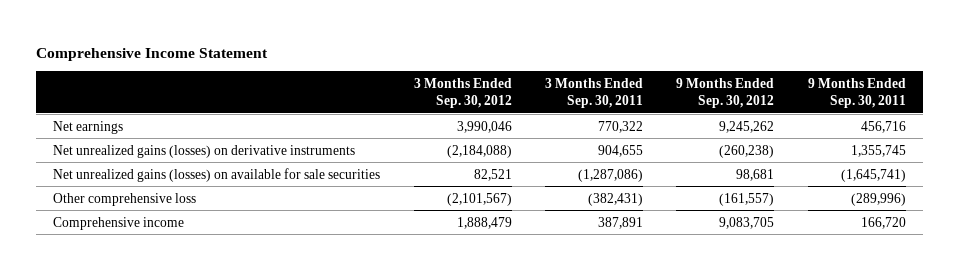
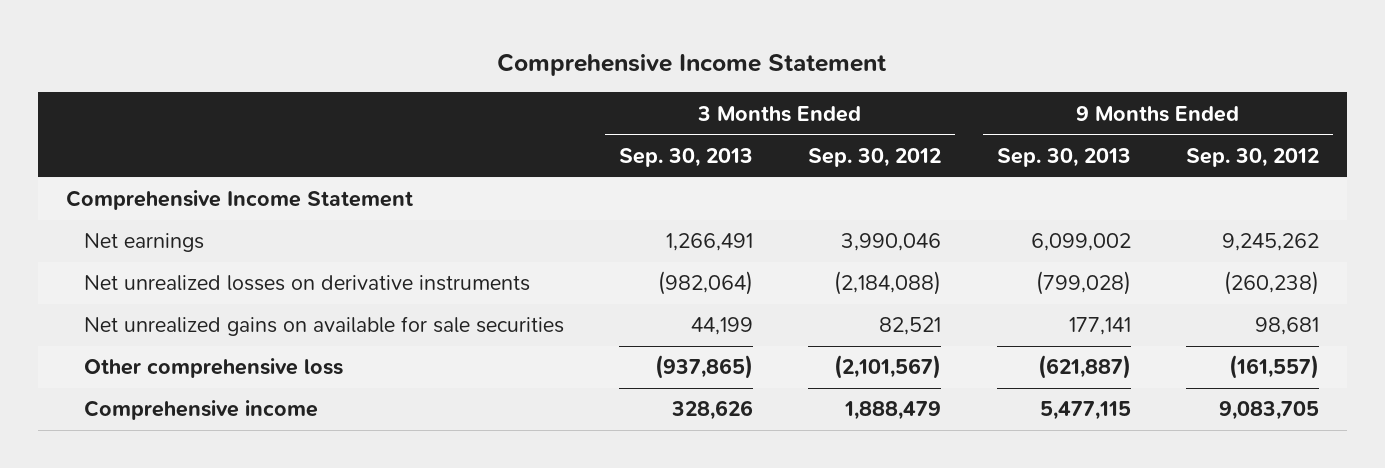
- | 3 Months Ended Sep. 30, 2012 | 3 Months Ended Sep. 30, 2011 | 9 Months Ended Sep. 30, 2012 | 9 Months Ended Sep. 30, 2011
+ | 3 Months Ended Sep. 30, 2013 | 3 Months Ended Sep. 30, 2012 | 9 Months Ended Sep. 30, 2013 | 9 Months Ended Sep. 30, 2012
+ Comprehensive Income Statement
- Net unrealized gains (losses) on derivative instruments | (2,184,088) | 904,655 | (260,238) | 1,355,745
- Net unrealized gains (losses) on available for sale securities | 82,521 | (1,287,086) | 98,681 | (1,645,741)
+ Net unrealized losses on derivative instruments | (982,064) | (2,184,088) | (799,028) | (260,238)
+ Net unrealized gains on available for sale securities | 44,199 | 82,521 | 177,141 | 98,681

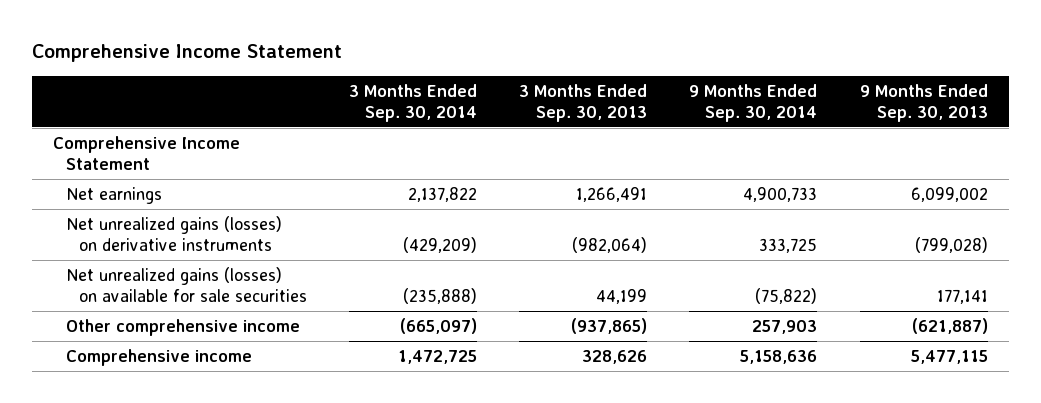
- | 3 Months Ended Sep. 30, 2013 | 3 Months Ended Sep. 30, 2012 | 9 Months Ended Sep. 30, 2013 | 9 Months Ended Sep. 30, 2012
+ | 3 Months Ended Sep. 30, 2014 | 3 Months Ended Sep. 30, 2013 | 9 Months Ended Sep. 30, 2014 | 9 Months Ended Sep. 30, 2013
- Net unrealized losses on derivative instruments | (982,064) | (2,184,088) | (799,028) | (260,238)
- Net unrealized gains on available for sale securities | 44,199 | 82,521 | 177,141 | 98,681
- Other comprehensive loss | (937,865) | (2,101,567) | (621,887) | (161,557)
+ Net unrealized gains (losses) on derivative instruments | (429,209) | (982,064) | 333,725 | (799,028)
+ Net unrealized gains (losses) on available for sale securities | (235,888) | 44,199 | (75,822) | 177,141
+ Other comprehensive income | (665,097) | (937,865) | 257,903 | (621,887)

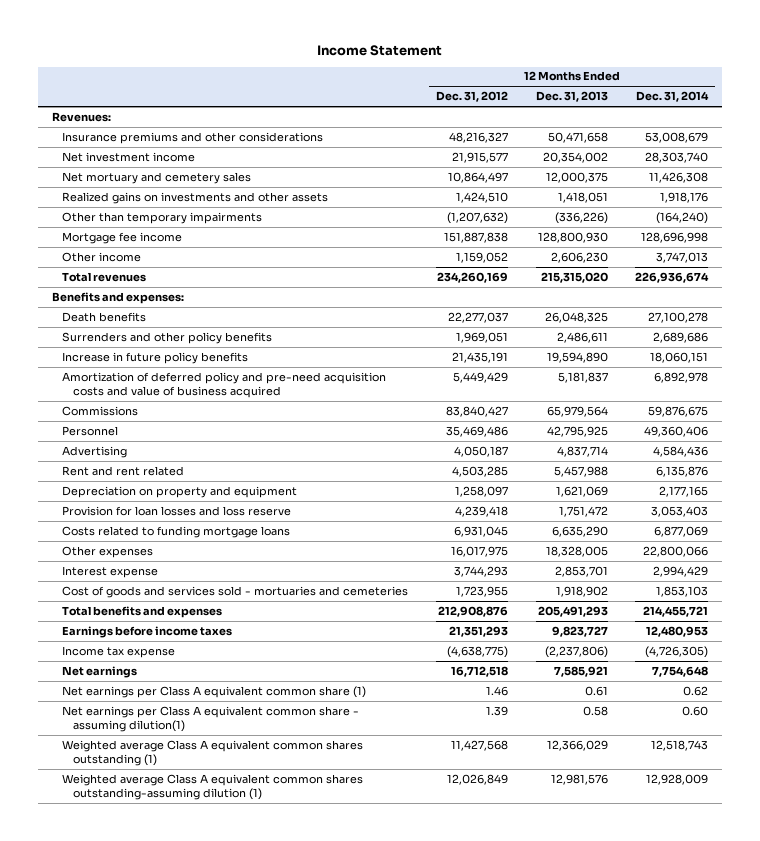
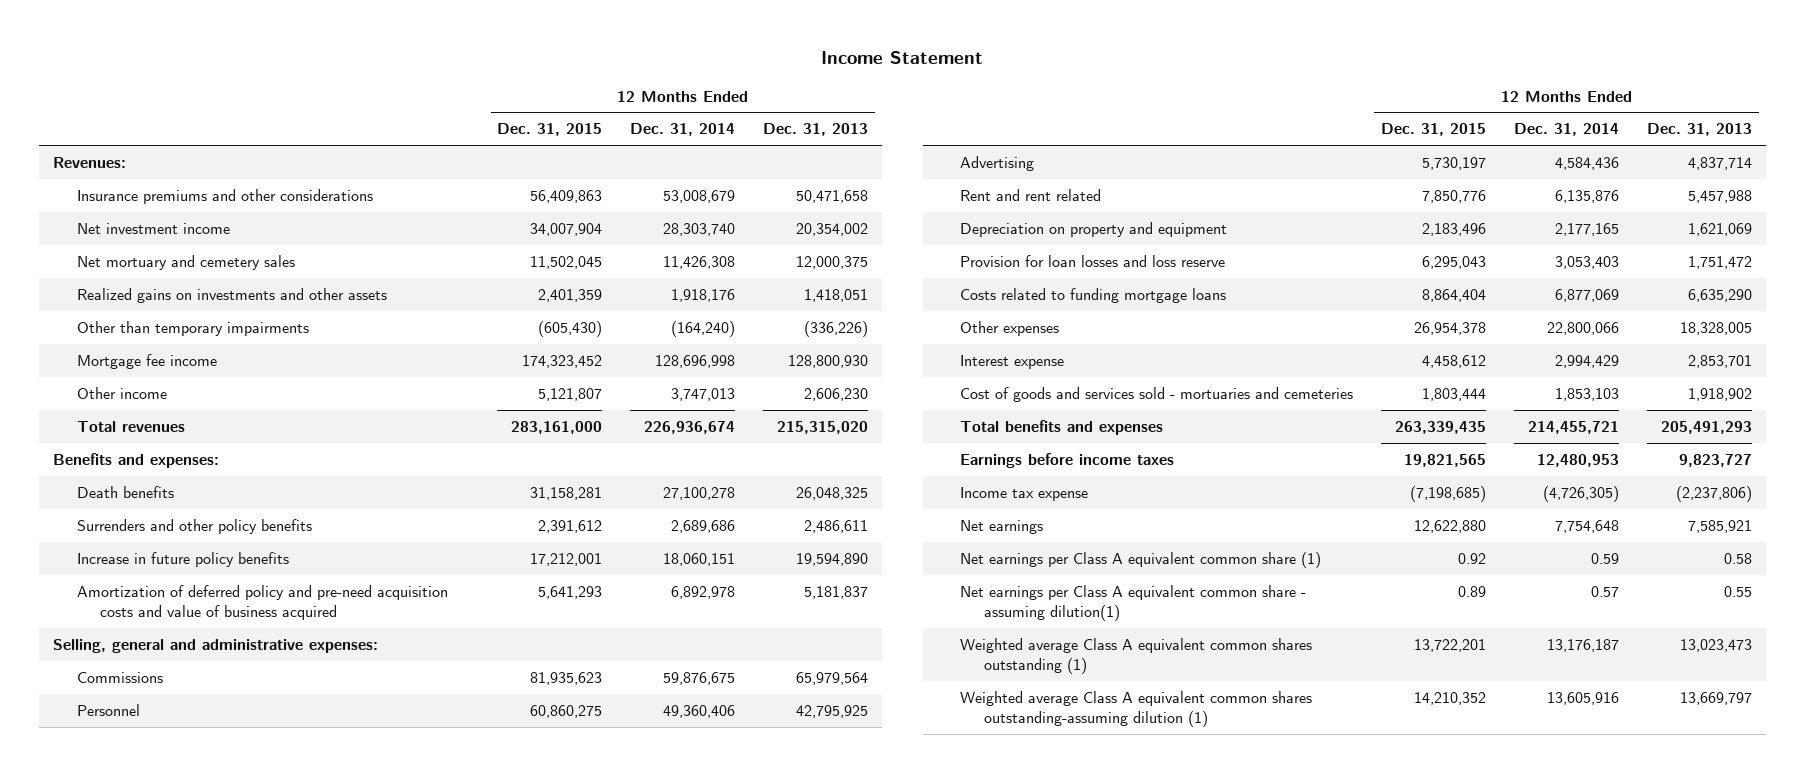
- | 12 Months Ended Dec. 31, 2012 | 12 Months Ended Dec. 31, 2013 | 12 Months Ended Dec. 31, 2014
+ | 12 Months Ended Dec. 31, 2015 | 12 Months Ended Dec. 31, 2014 | 12 Months Ended Dec. 31, 2013
+ Selling, general and administrative expenses:
- Net earnings per Class A equivalent common share (1) | 1.46 | 0.61 | 0.62
- Net earnings per Class A equivalent common share - assuming dilution(1) | 1.39 | 0.58 | 0.60
- Weighted average Class A equivalent common shares outstanding (1) | 11,427,568 | 12,366,029 | 12,518,743
- Weighted average Class A equivalent common shares outstanding-assuming dilution (1) | 12,026,849 | 12,981,576 | 12,928,009
+ Net earnings per Class A equivalent common share (1) | 0.92 | 0.59 | 0.58
+ Net earnings per Class A equivalent common share - assuming dilution(1) | 0.89 | 0.57 | 0.55
+ Weighted average Class A equivalent common shares outstanding (1) | 13,722,201 | 13,176,187 | 13,023,473
+ Weighted average Class A equivalent common shares outstanding-assuming dilution (1) | 14,210,352 | 13,605,916 | 13,669,797

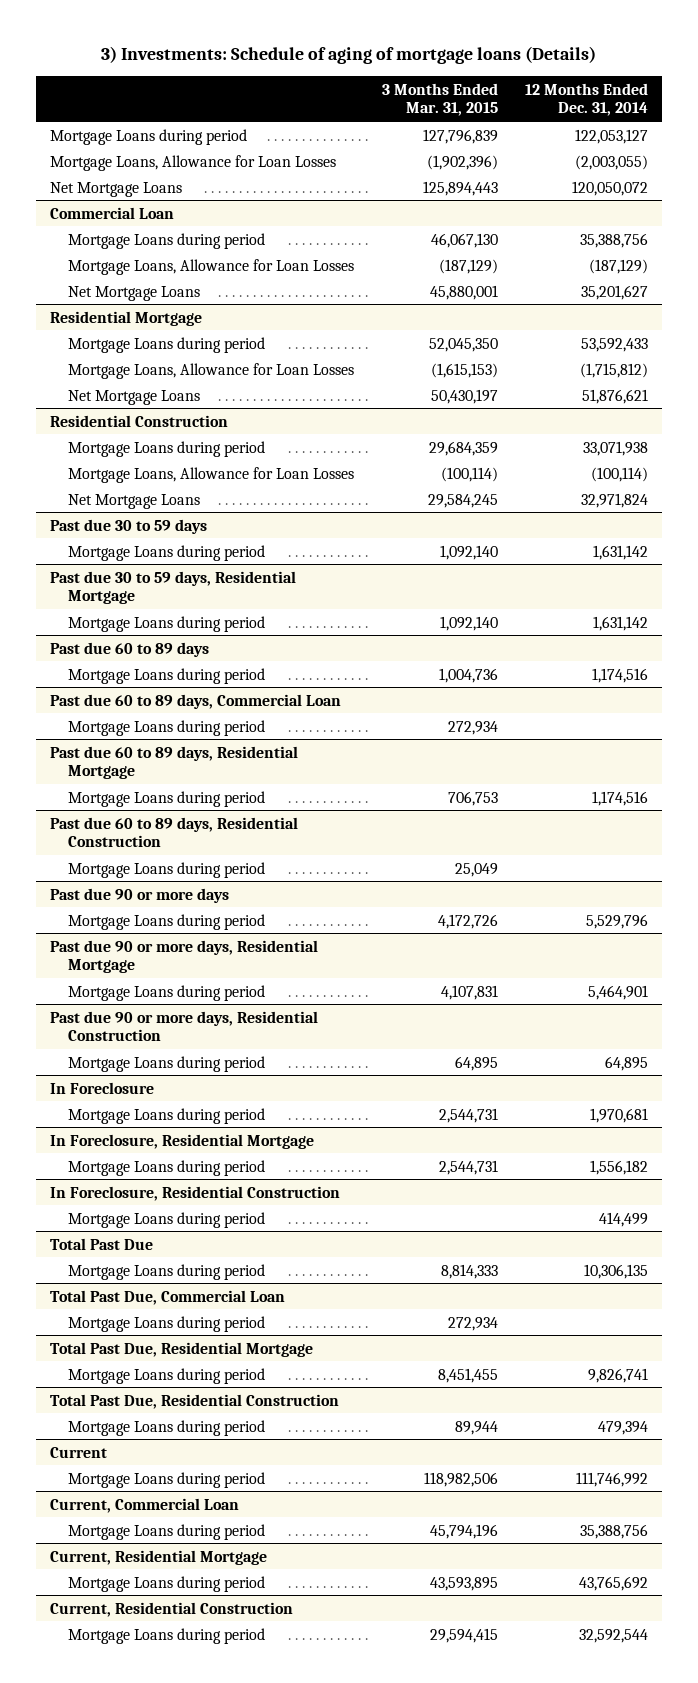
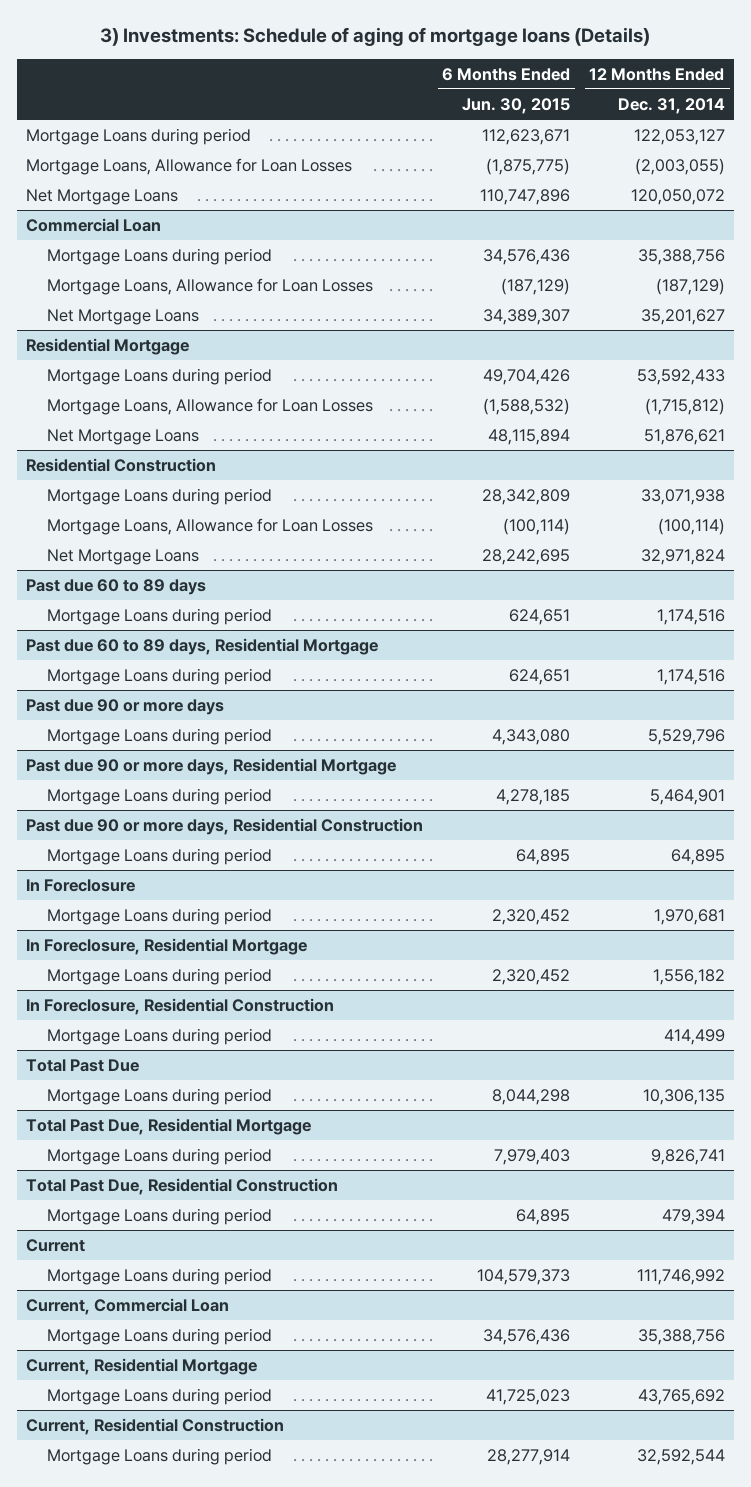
- | 3 Months Ended Mar. 31, 2015 | 12 Months Ended Dec. 31, 2014
+ | 6 Months Ended Jun. 30, 2015 | 12 Months Ended Dec. 31, 2014
- Past due 30 to 59 days
- Mortgage Loans during period | 1,092,140 | 1,631,142
- Past due 30 to 59 days, Residential Mortgage
- Mortgage Loans during period | 1,092,140 | 1,631,142
- Past due 60 to 89 days, Commercial Loan
- Mortgage Loans during period | 272,934 |
- Past due 60 to 89 days, Residential Construction
- Mortgage Loans during period | 25,049 |
- Total Past Due, Commercial Loan
- Mortgage Loans during period | 272,934 |

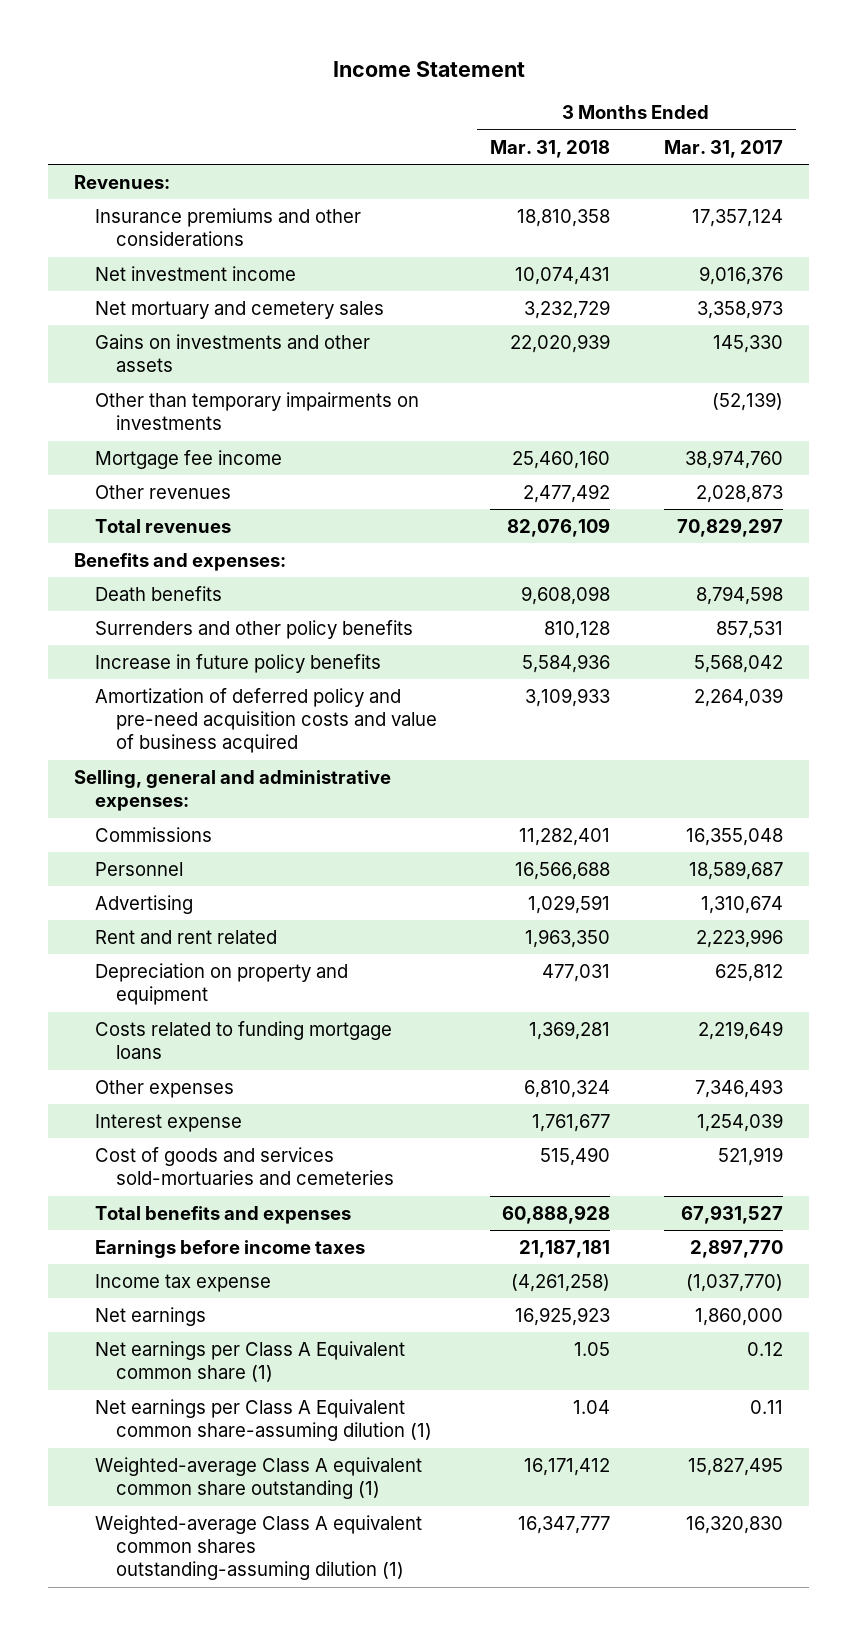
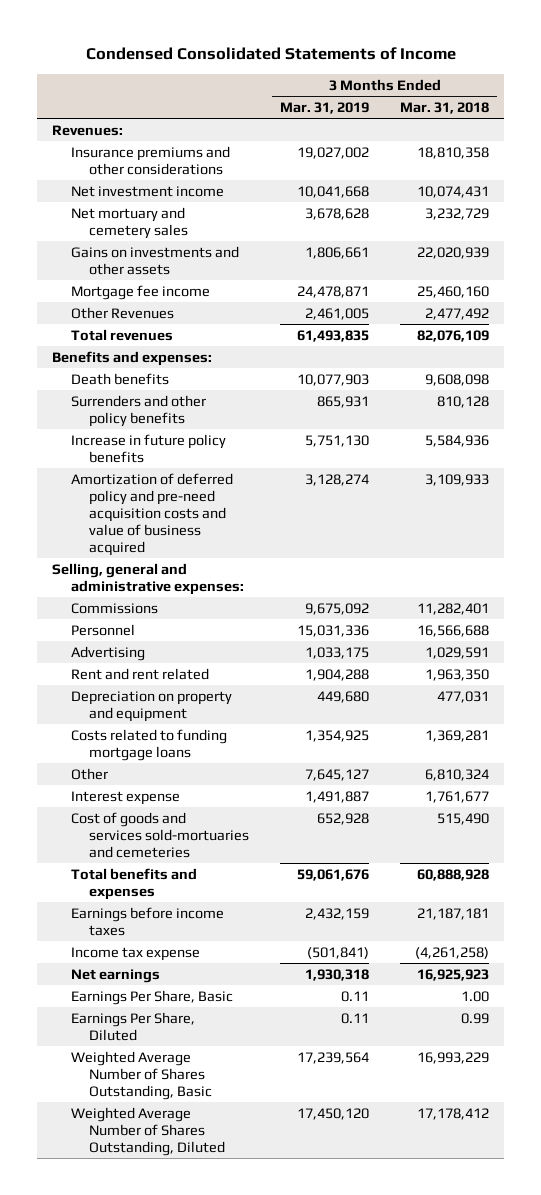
- Income Statement
+ Condensed Consolidated Statements of Income
- | 3 Months Ended Mar. 31, 2018 | 3 Months Ended Mar. 31, 2017
+ | 3 Months Ended Mar. 31, 2019 | 3 Months Ended Mar. 31, 2018
- Other than temporary impairments on investments | | (52,139)
- Other revenues | 2,477,492 | 2,028,873
+ Other Revenues | 2,461,005 | 2,477,492
- Other expenses | 6,810,324 | 7,346,493
+ Other | 7,645,127 | 6,810,324
- Net earnings per Class A Equivalent common share (1) | 1.05 | 0.12
- Net earnings per Class A Equivalent common share-assuming dilution (1) | 1.04 | 0.11
- Weighted-average Class A equivalent common share outstanding (1) | 16,171,412 | 15,827,495
- Weighted-average Class A equivalent common shares outstanding-assuming dilution (1) | 16,347,777 | 16,320,830
+ Earnings Per Share, Basic | 0.11 | 1.00
+ Earnings Per Share, Diluted | 0.11 | 0.99
+ Weighted Average Number of Shares Outstanding, Basic | 17,239,564 | 16,993,229
+ Weighted Average Number of Shares Outstanding, Diluted | 17,450,120 | 17,178,412

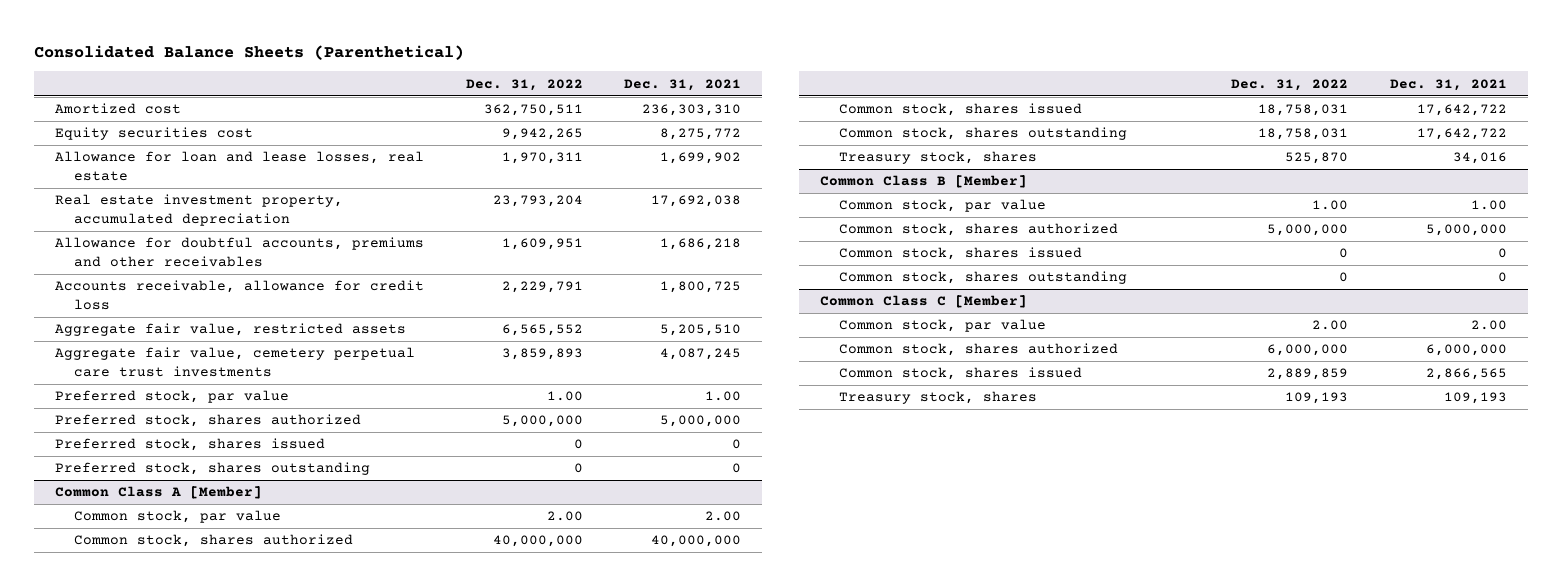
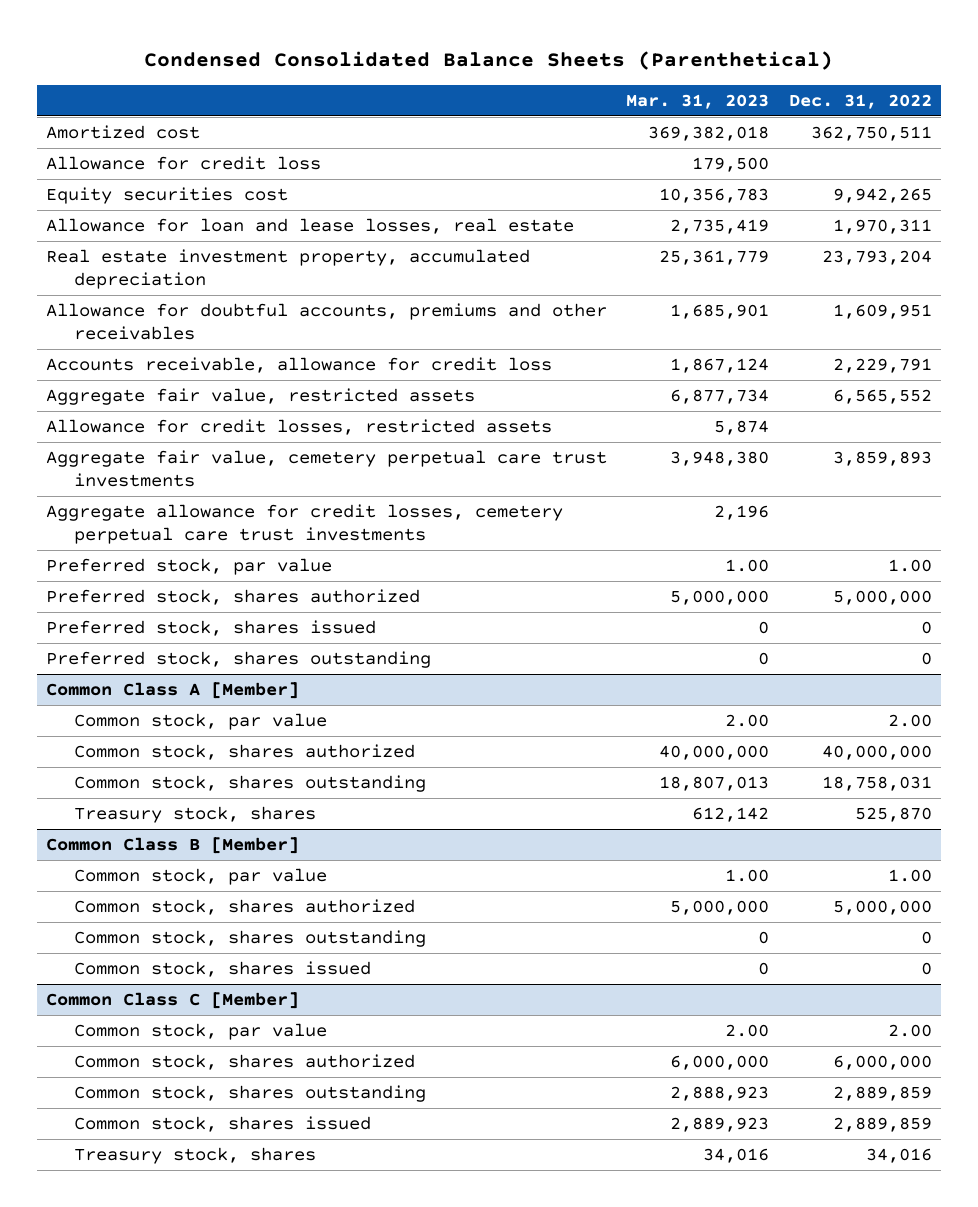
- Consolidated Balance Sheets (Parenthetical)
+ Condensed Consolidated Balance Sheets (Parenthetical)
- | Dec. 31, 2022 | Dec. 31, 2021
+ | Mar. 31, 2023 | Dec. 31, 2022
+ Allowance for credit loss | 179,500 |
+ Allowance for credit losses, restricted assets | 5,874 |
+ Aggregate allowance for credit losses, cemetery perpetual care trust investments | 2,196 |
@ Common Class A [Member]
- Common stock, shares issued | 18,758,031 | 17,642,722
@ Common Class B [Member]
moved down: Common stock, shares issued | 0 | 0
@ Common Class C [Member]
+ Common stock, shares outstanding | 2,888,923 | 2,889,859
- Treasury stock, shares | 109,193 | 109,193
+ Treasury stock, shares | 34,016 | 34,016

